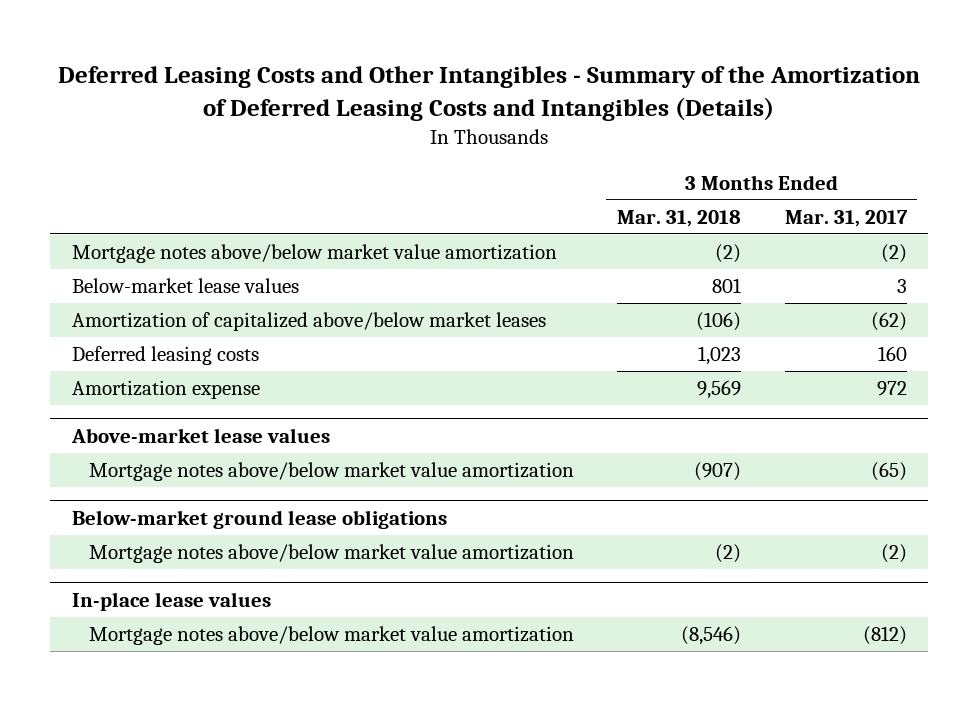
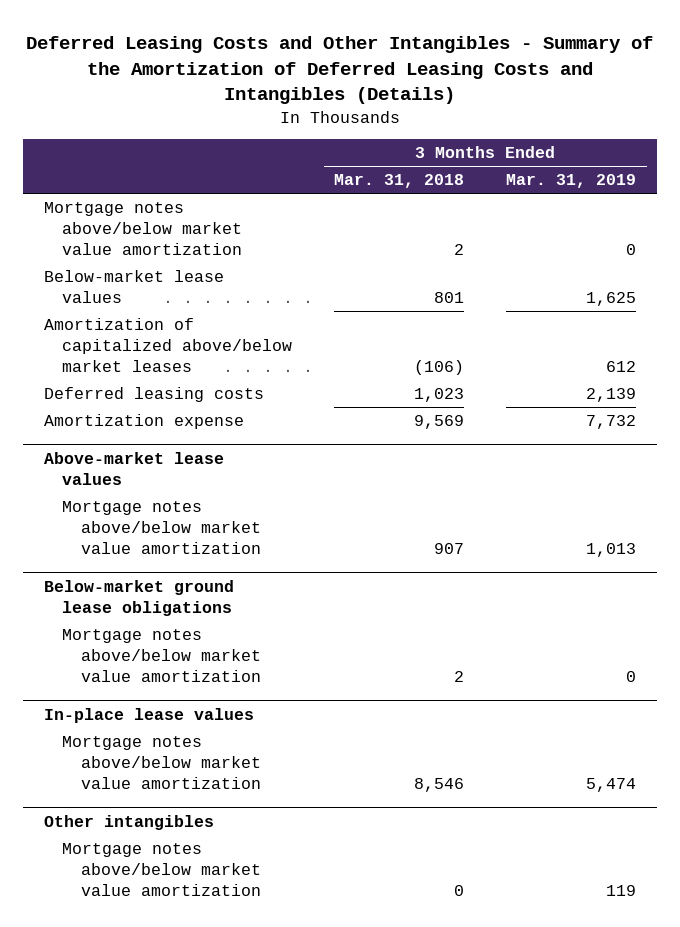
- | 3 Months Ended Mar. 31, 2018 | 3 Months Ended Mar. 31, 2017
+ | 3 Months Ended Mar. 31, 2018 | 3 Months Ended Mar. 31, 2019
- Mortgage notes above/below market value amortization | (2) | (2)
+ Mortgage notes above/below market value amortization | 2 | 0
@ Above-market lease values
- Mortgage notes above/below market value amortization | (907) | (65)
+ Mortgage notes above/below market value amortization | 907 | 1,013
@ Below-market ground lease obligations
- Mortgage notes above/below market value amortization | (2) | (2)
+ Mortgage notes above/below market value amortization | 2 | 0
@ In-place lease values
- Mortgage notes above/below market value amortization | (8,546) | (812)
+ Mortgage notes above/below market value amortization | 8,546 | 5,474
+ Other intangibles
+ Mortgage notes above/below market value amortization | 0 | 119

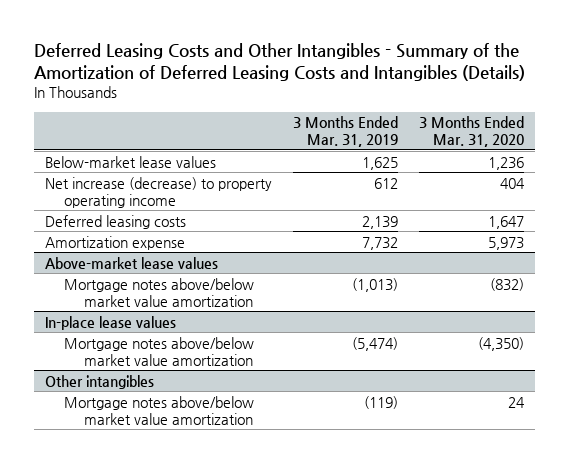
- | 3 Months Ended Mar. 31, 2018 | 3 Months Ended Mar. 31, 2019
+ | 3 Months Ended Mar. 31, 2019 | 3 Months Ended Mar. 31, 2020
- Mortgage notes above/below market value amortization | 2 | 0
- Amortization of capitalized above/below market leases | (106) | 612
+ Net increase (decrease) to property operating income | 612 | 404
@ Above-market lease values
- Mortgage notes above/below market value amortization | 907 | 1,013
- Below-market ground lease obligations
- Mortgage notes above/below market value amortization | 2 | 0
@ Above-market lease values
+ Mortgage notes above/below market value amortization | (1,013) | (832)
@ In-place lease values
- Mortgage notes above/below market value amortization | 8,546 | 5,474
+ Mortgage notes above/below market value amortization | (5,474) | (4,350)
@ Other intangibles
- Mortgage notes above/below market value amortization | 0 | 119
+ Mortgage notes above/below market value amortization | (119) | 24

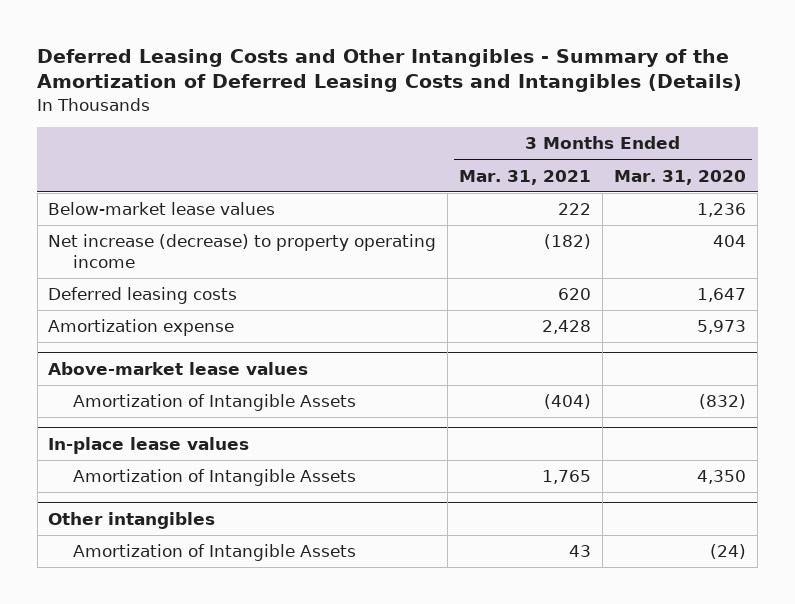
- | 3 Months Ended Mar. 31, 2019 | 3 Months Ended Mar. 31, 2020
+ | 3 Months Ended Mar. 31, 2021 | 3 Months Ended Mar. 31, 2020
@ Above-market lease values
- Mortgage notes above/below market value amortization | (1,013) | (832)
+ Amortization of Intangible Assets | (404) | (832)
@ In-place lease values
- Mortgage notes above/below market value amortization | (5,474) | (4,350)
+ Amortization of Intangible Assets | 1,765 | 4,350
@ Other intangibles
- Mortgage notes above/below market value amortization | (119) | 24
+ Amortization of Intangible Assets | 43 | (24)

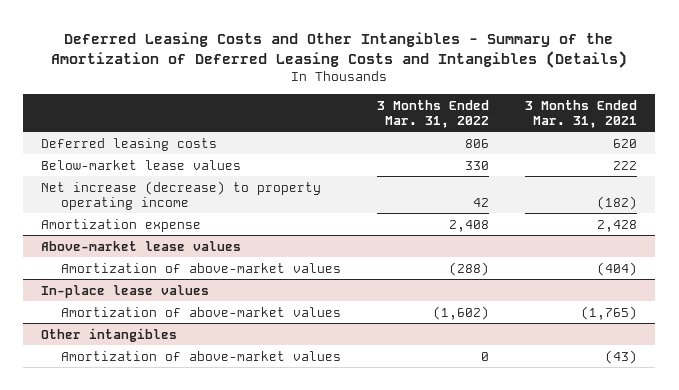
- | 3 Months Ended Mar. 31, 2021 | 3 Months Ended Mar. 31, 2020
+ | 3 Months Ended Mar. 31, 2022 | 3 Months Ended Mar. 31, 2021
moved up: Deferred leasing costs | 806 | 620
@ Above-market lease values
- Amortization of Intangible Assets | (404) | (832)
+ Amortization of above-market values | (288) | (404)
@ In-place lease values
- Amortization of Intangible Assets | 1,765 | 4,350
+ Amortization of above-market values | (1,602) | (1,765)
@ Other intangibles
- Amortization of Intangible Assets | 43 | (24)
+ Amortization of above-market values | 0 | (43)

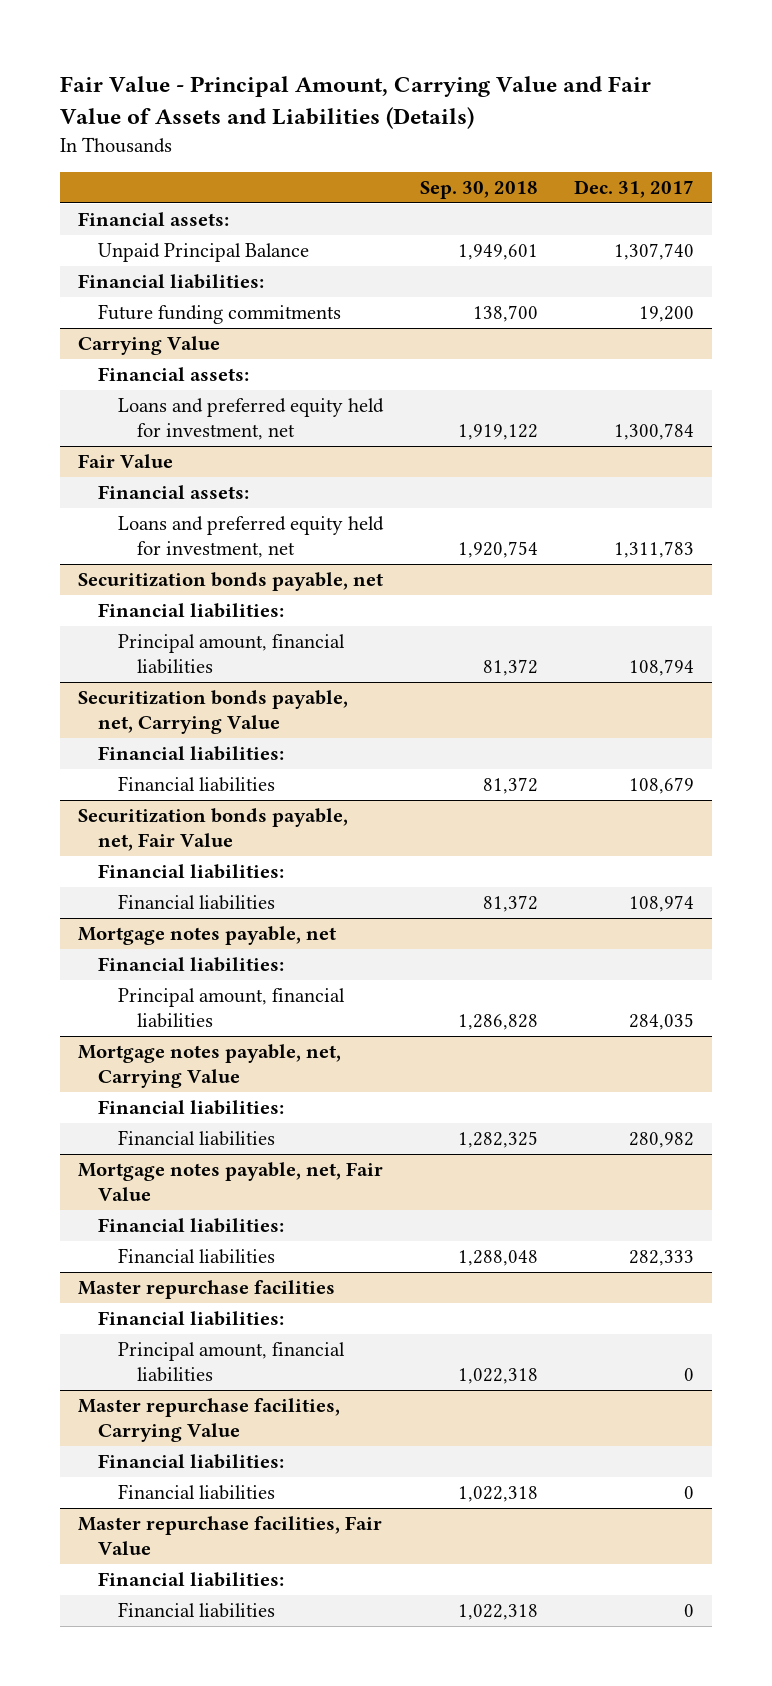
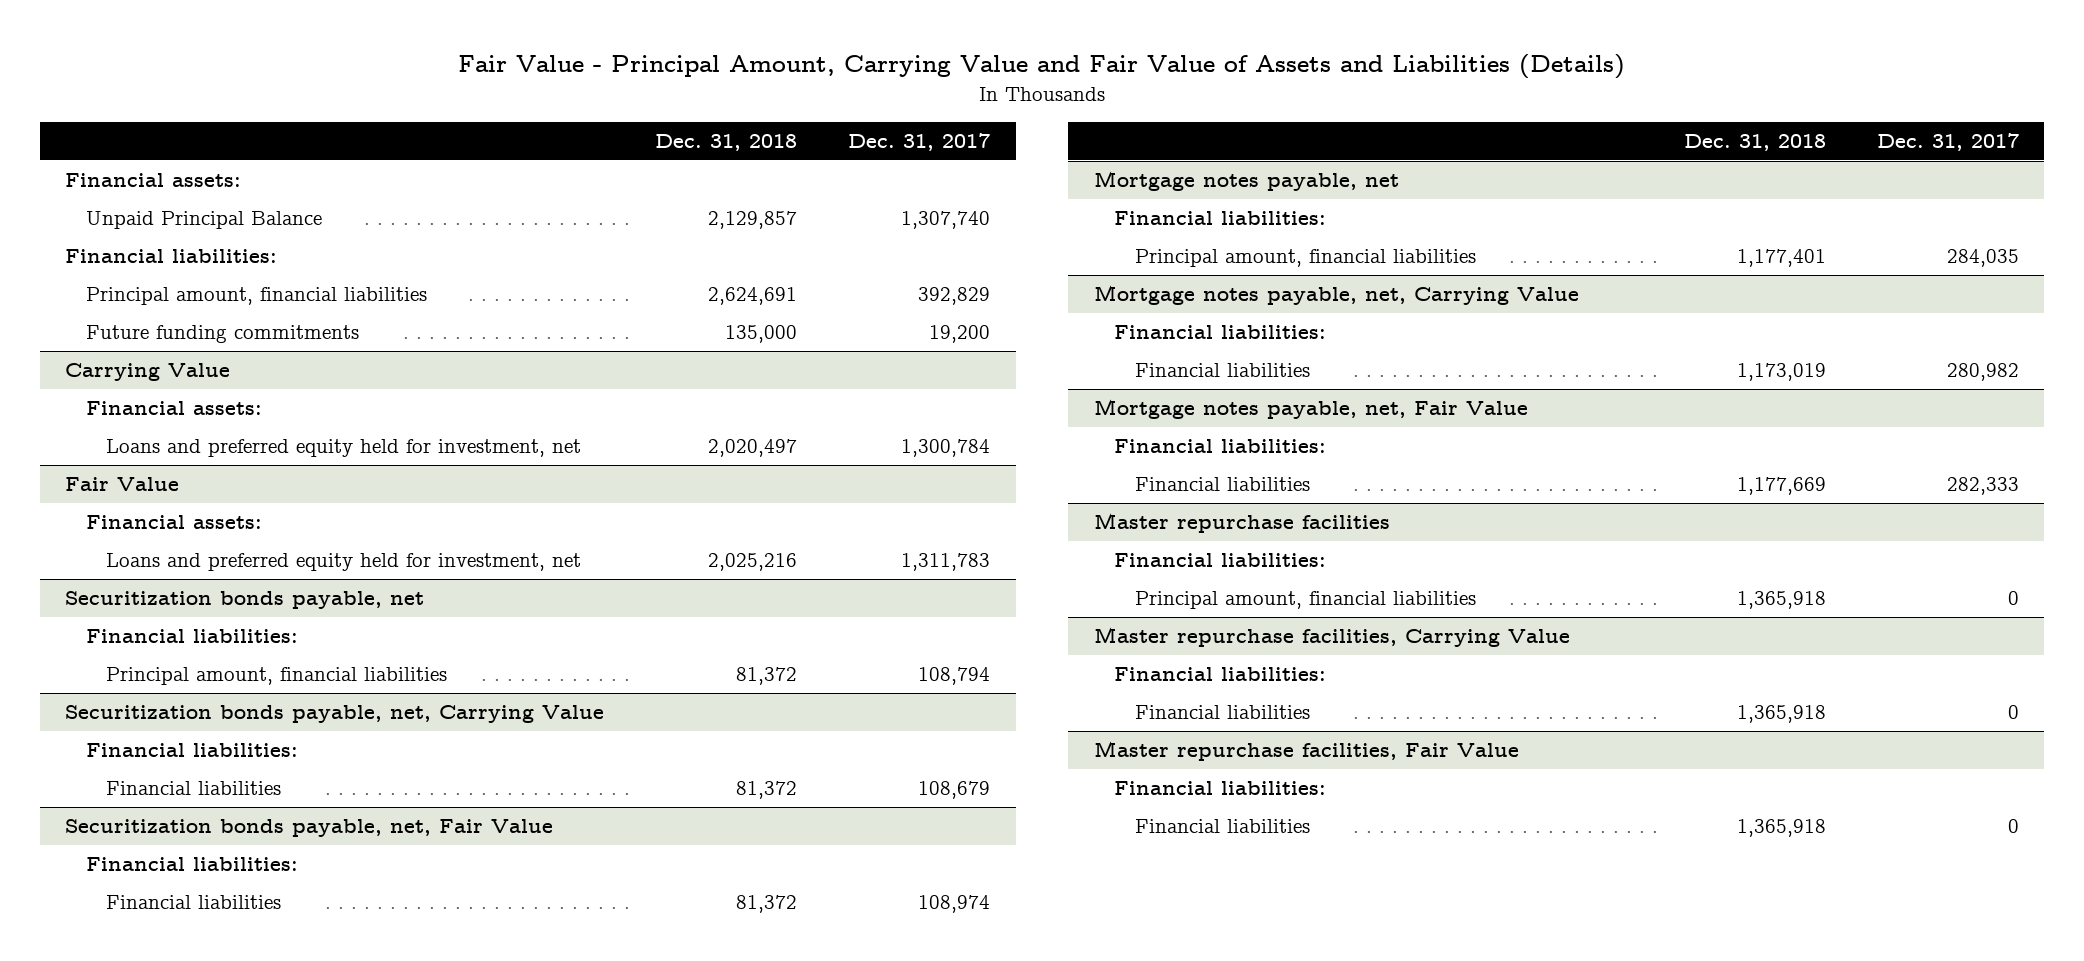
- | Sep. 30, 2018 | Dec. 31, 2017
+ | Dec. 31, 2018 | Dec. 31, 2017
+ Principal amount, financial liabilities | 2,624,691 | 392,829

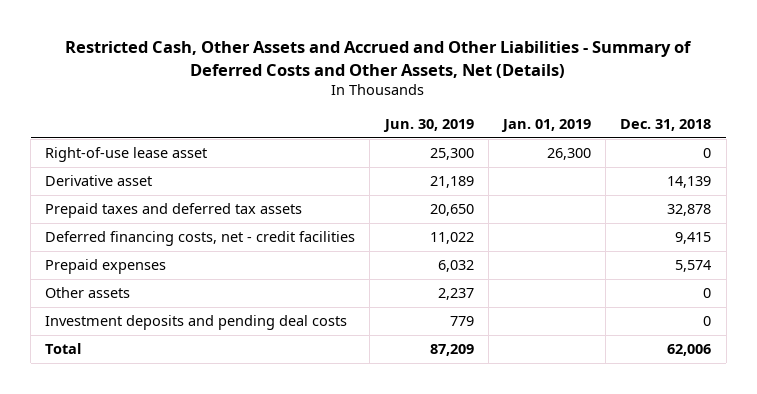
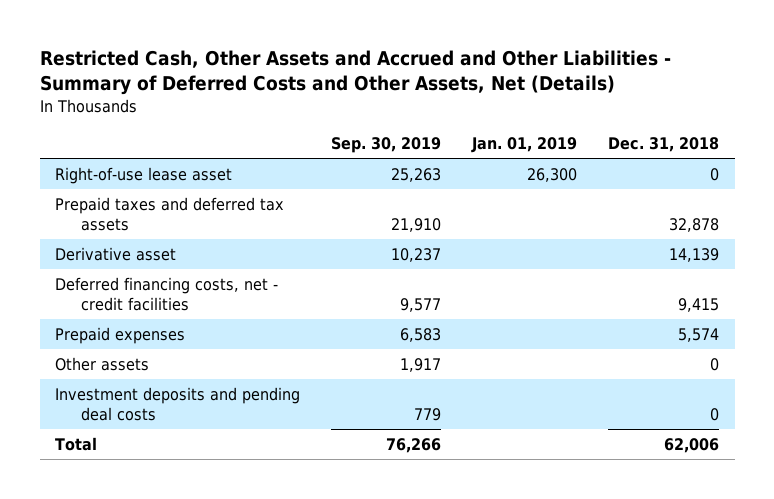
- | Jun. 30, 2019 | Jan. 01, 2019 | Dec. 31, 2018
+ | Sep. 30, 2019 | Jan. 01, 2019 | Dec. 31, 2018
moved down: Derivative asset | 10,237 | | 14,139

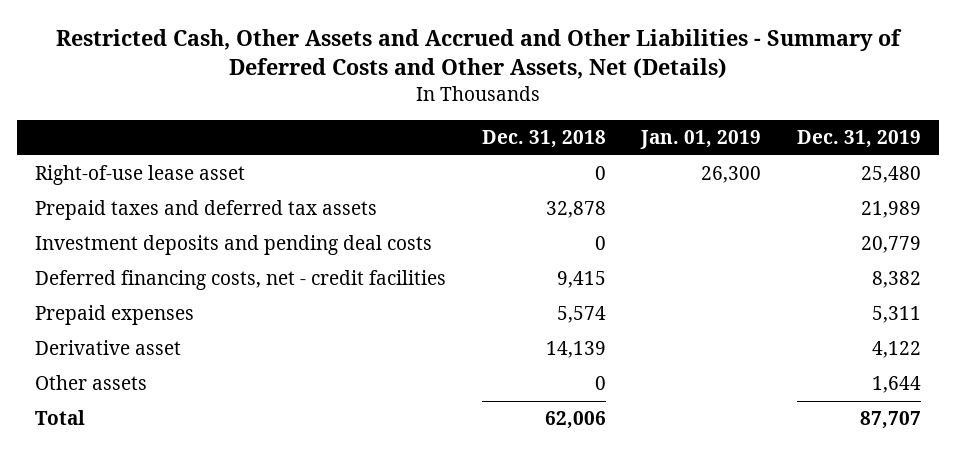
- | Sep. 30, 2019 | Jan. 01, 2019 | Dec. 31, 2018
+ | Dec. 31, 2018 | Jan. 01, 2019 | Dec. 31, 2019
moved up: Investment deposits and pending deal costs | 0 | | 20,779
moved down: Derivative asset | 14,139 | | 4,122

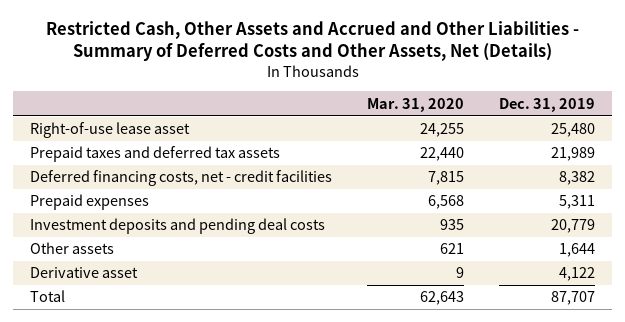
- | Dec. 31, 2018 | Jan. 01, 2019 | Dec. 31, 2019
+ | Mar. 31, 2020 | Dec. 31, 2019
moved down: Investment deposits and pending deal costs | 935 | 20,779
moved down: Derivative asset | 9 | 4,122

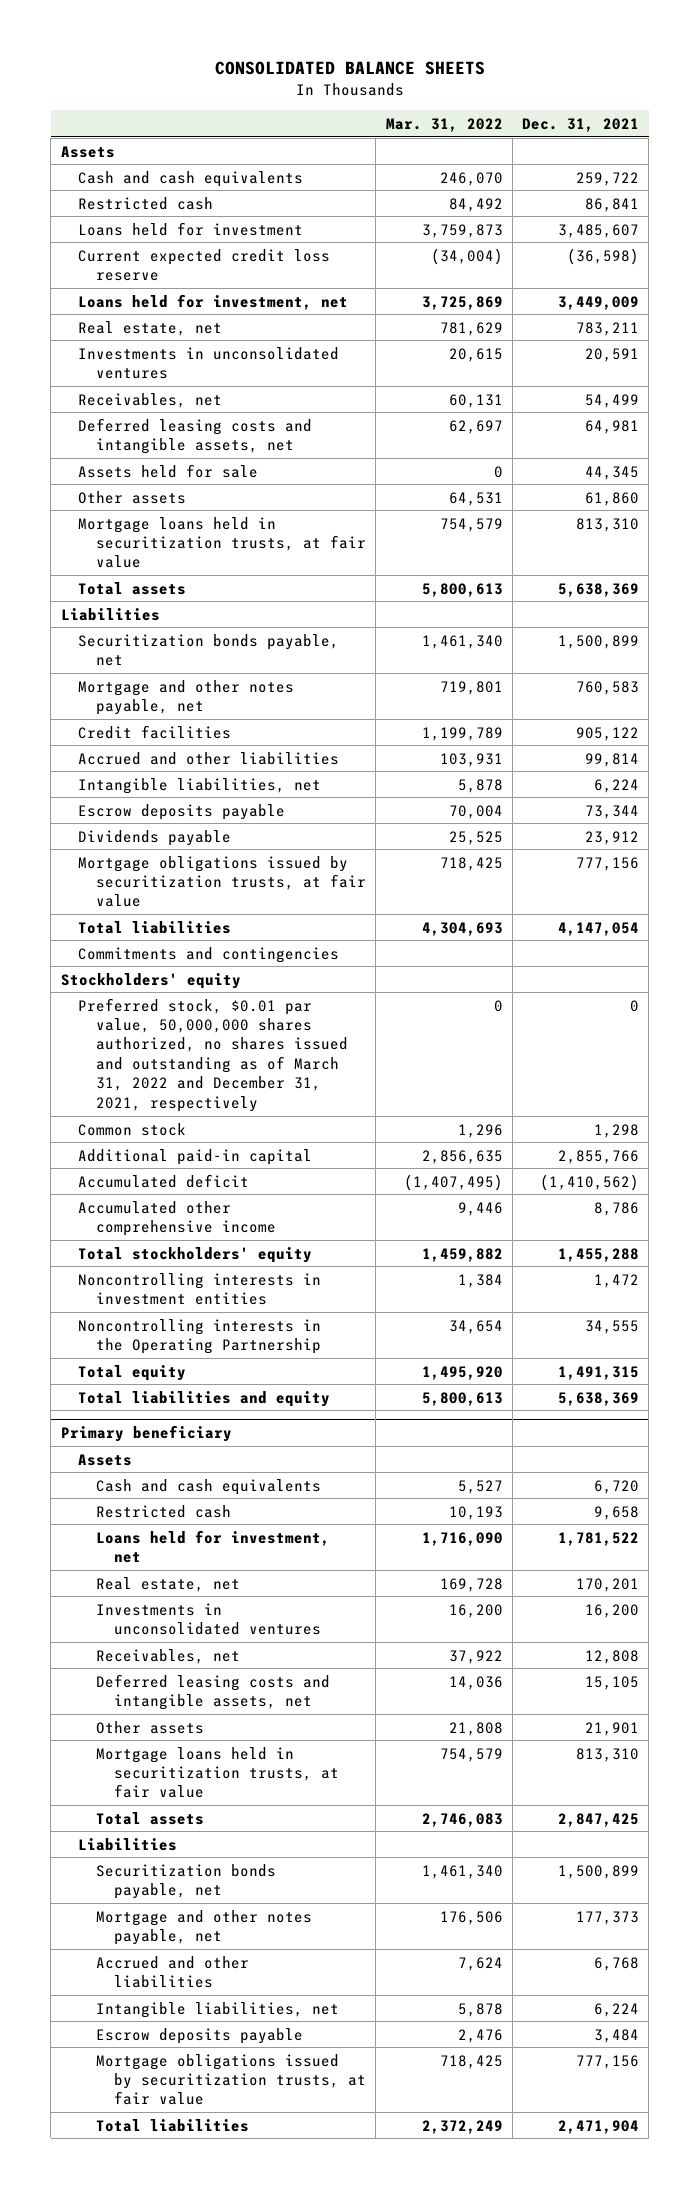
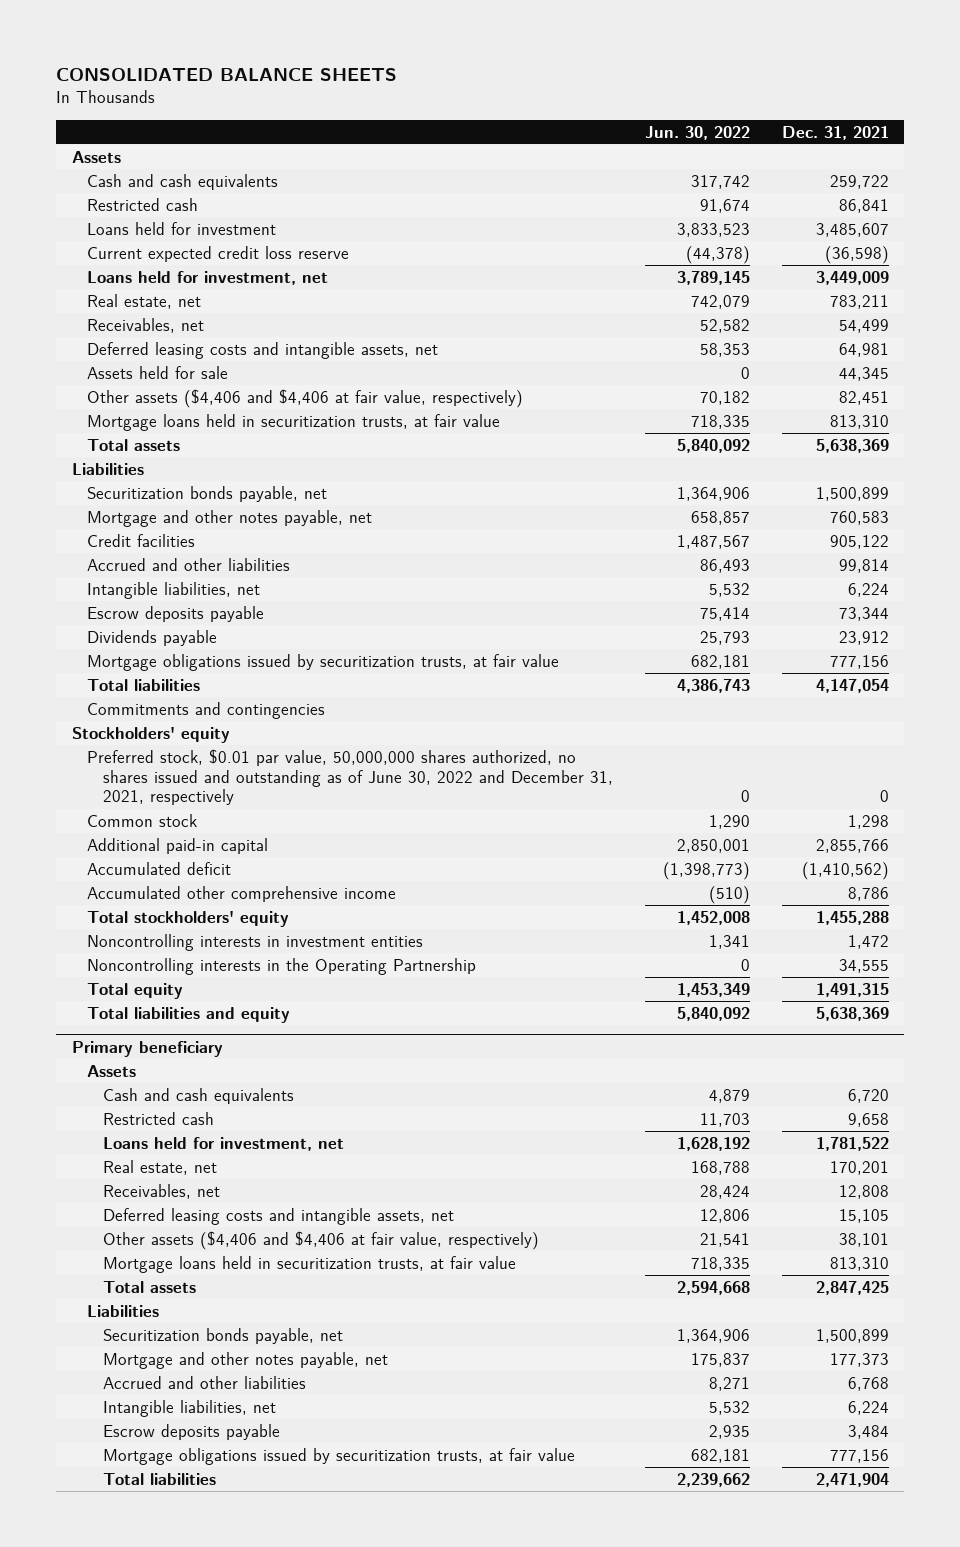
- | Mar. 31, 2022 | Dec. 31, 2021
+ | Jun. 30, 2022 | Dec. 31, 2021
- Investments in unconsolidated ventures | 20,615 | 20,591
- Other assets | 64,531 | 61,860
+ Other assets ($4,406 and $4,406 at fair value, respectively) | 70,182 | 82,451
- Preferred stock, $0.01 par value, 50,000,000 shares authorized, no shares issued and outstanding as of March 31, 2022 and December 31, 2021, respectively | 0 | 0
+ Preferred stock, $0.01 par value, 50,000,000 shares authorized, no shares issued and outstanding as of June 30, 2022 and December 31, 2021, respectively | 0 | 0
@ Primary beneficiary
- Investments in unconsolidated ventures | 16,200 | 16,200
- Other assets | 21,808 | 21,901
+ Other assets ($4,406 and $4,406 at fair value, respectively) | 21,541 | 38,101

